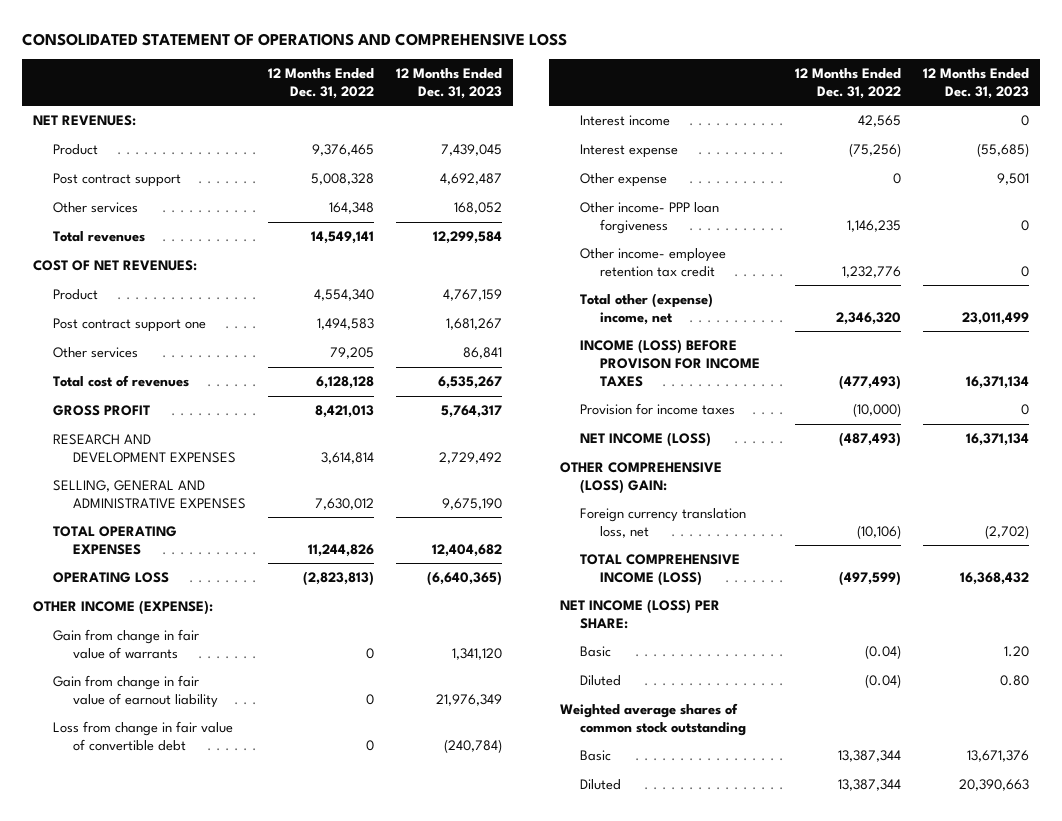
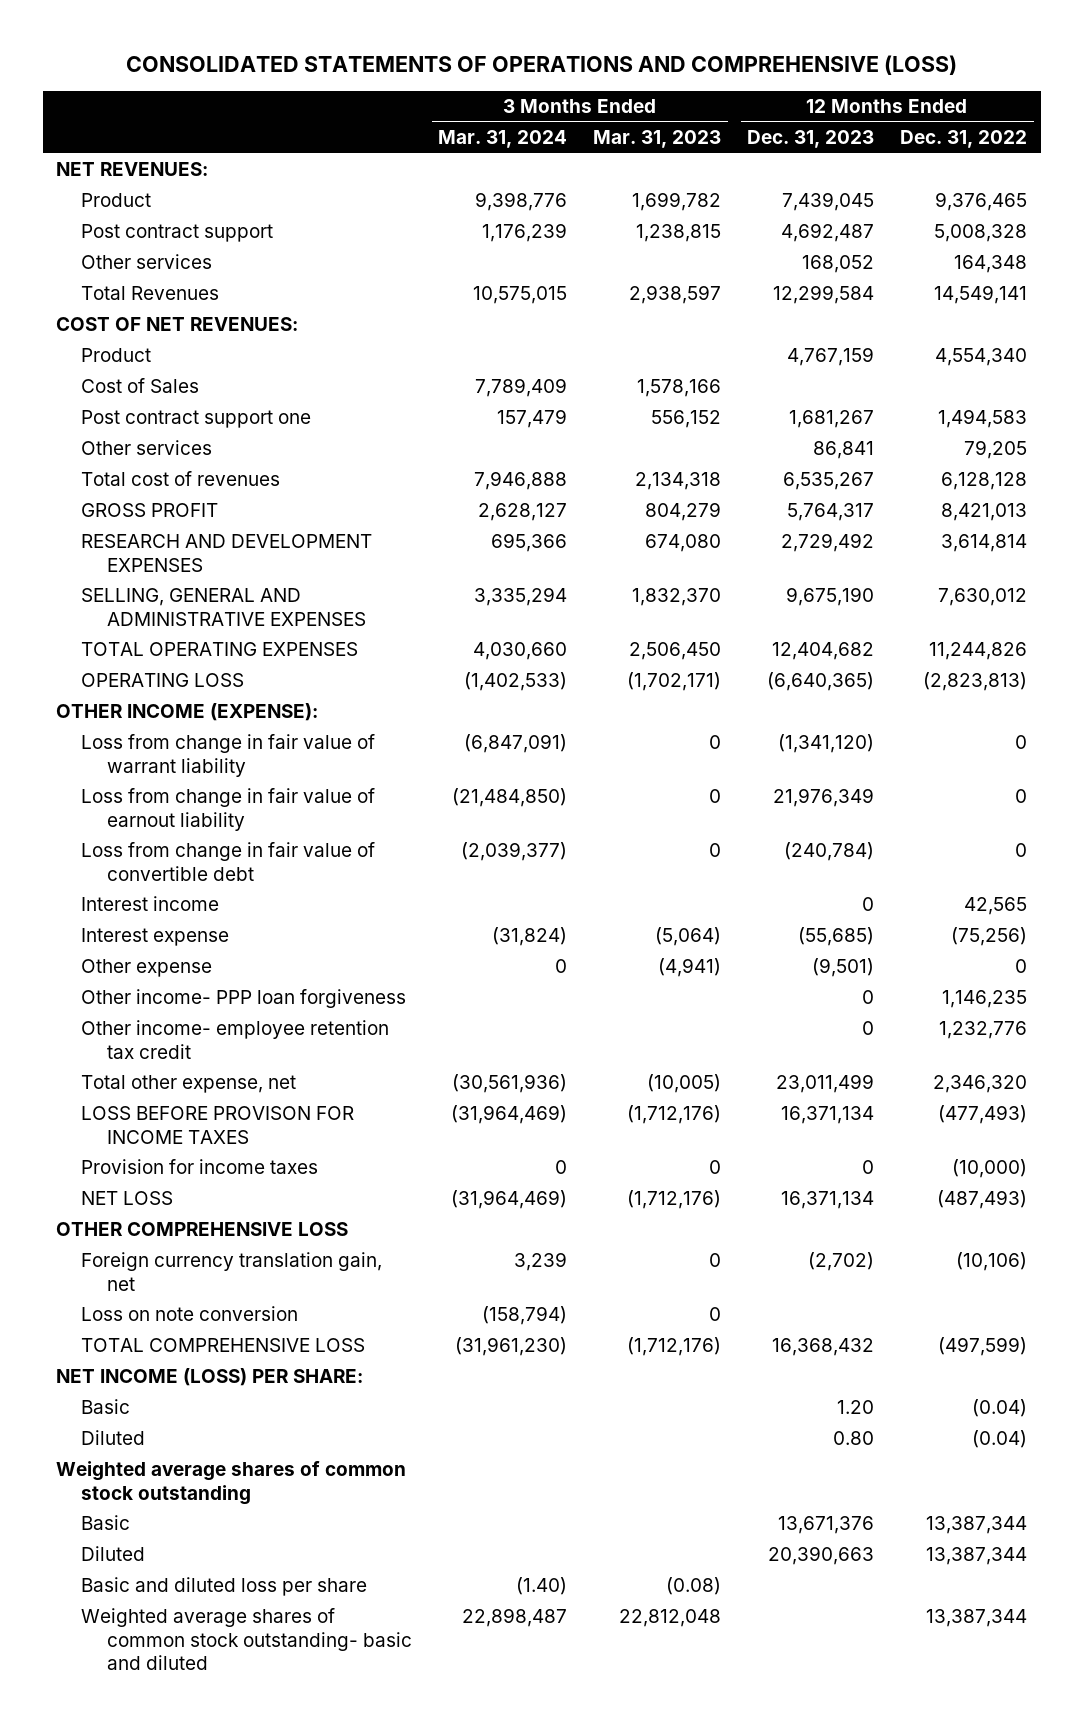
- CONSOLIDATED STATEMENT OF OPERATIONS AND COMPREHENSIVE LOSS
+ CONSOLIDATED STATEMENTS OF OPERATIONS AND COMPREHENSIVE (LOSS)
- | 12 Months Ended Dec. 31, 2022 | 12 Months Ended Dec. 31, 2023
+ | 3 Months Ended Mar. 31, 2024 | 3 Months Ended Mar. 31, 2023 | 12 Months Ended Dec. 31, 2023 | 12 Months Ended Dec. 31, 2022
- Total revenues | 14,549,141 | 12,299,584
+ Total Revenues | 10,575,015 | 2,938,597 | 12,299,584 | 14,549,141
+ Cost of Sales | 7,789,409 | 1,578,166 | |
- Gain from change in fair value of warrants | 0 | 1,341,120
- Gain from change in fair value of earnout liability | 0 | 21,976,349
+ Loss from change in fair value of warrant liability | (6,847,091) | 0 | (1,341,120) | 0
+ Loss from change in fair value of earnout liability | (21,484,850) | 0 | 21,976,349 | 0
- Other expense | 0 | 9,501
+ Other expense | 0 | (4,941) | (9,501) | 0
- Total other (expense) income, net | 2,346,320 | 23,011,499
- INCOME (LOSS) BEFORE PROVISON FOR INCOME TAXES | (477,493) | 16,371,134
+ Total other expense, net | (30,561,936) | (10,005) | 23,011,499 | 2,346,320
+ LOSS BEFORE PROVISON FOR INCOME TAXES | (31,964,469) | (1,712,176) | 16,371,134 | (477,493)
- NET INCOME (LOSS) | (487,493) | 16,371,134
- OTHER COMPREHENSIVE (LOSS) GAIN:
- Foreign currency translation loss, net | (10,106) | (2,702)
- TOTAL COMPREHENSIVE INCOME (LOSS) | (497,599) | 16,368,432
+ NET LOSS | (31,964,469) | (1,712,176) | 16,371,134 | (487,493)
+ OTHER COMPREHENSIVE LOSS
+ Foreign currency translation gain, net | 3,239 | 0 | (2,702) | (10,106)
+ Loss on note conversion | (158,794) | 0 | |
+ TOTAL COMPREHENSIVE LOSS | (31,961,230) | (1,712,176) | 16,368,432 | (497,599)
+ Basic and diluted loss per share | (1.40) | (0.08) | |
+ Weighted average shares of common stock outstanding- basic and diluted | 22,898,487 | 22,812,048 | | 13,387,344

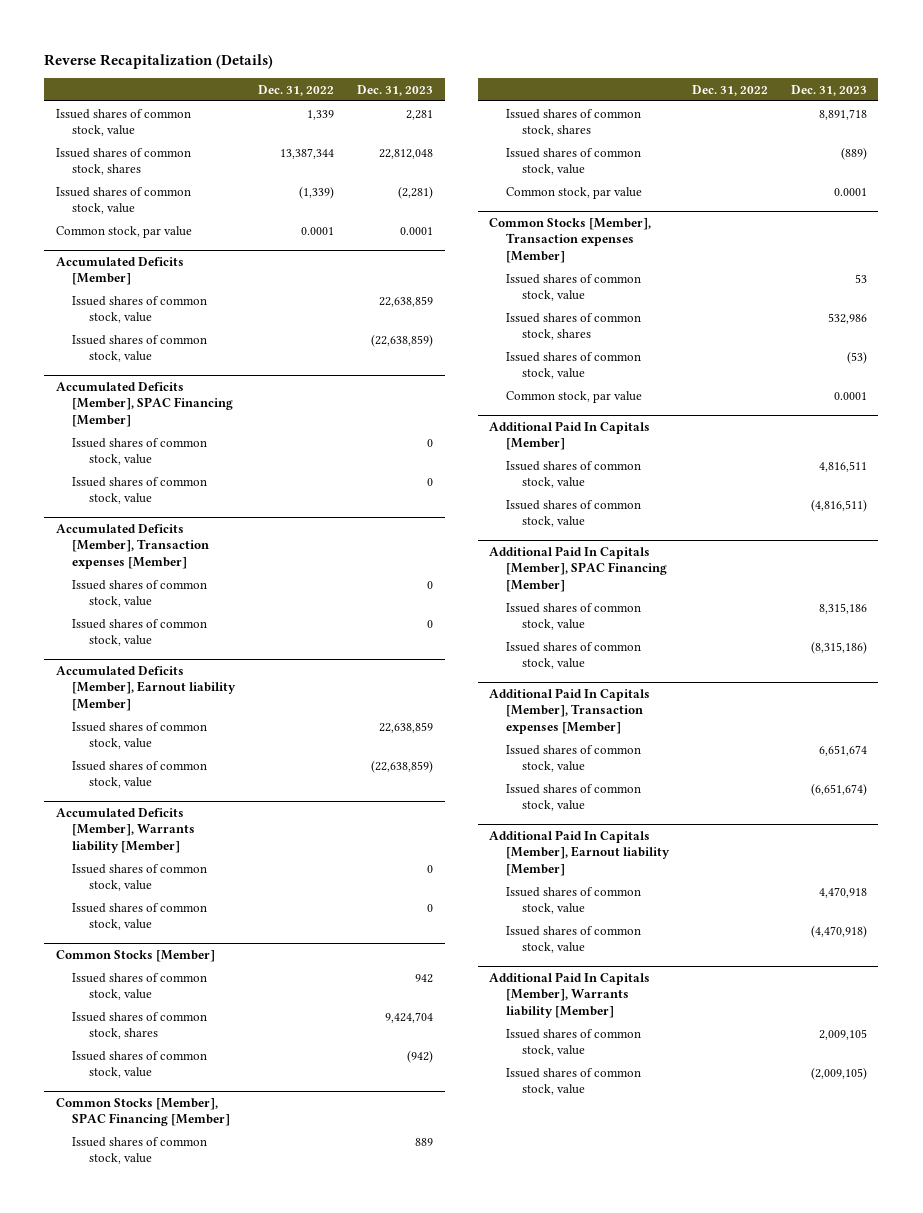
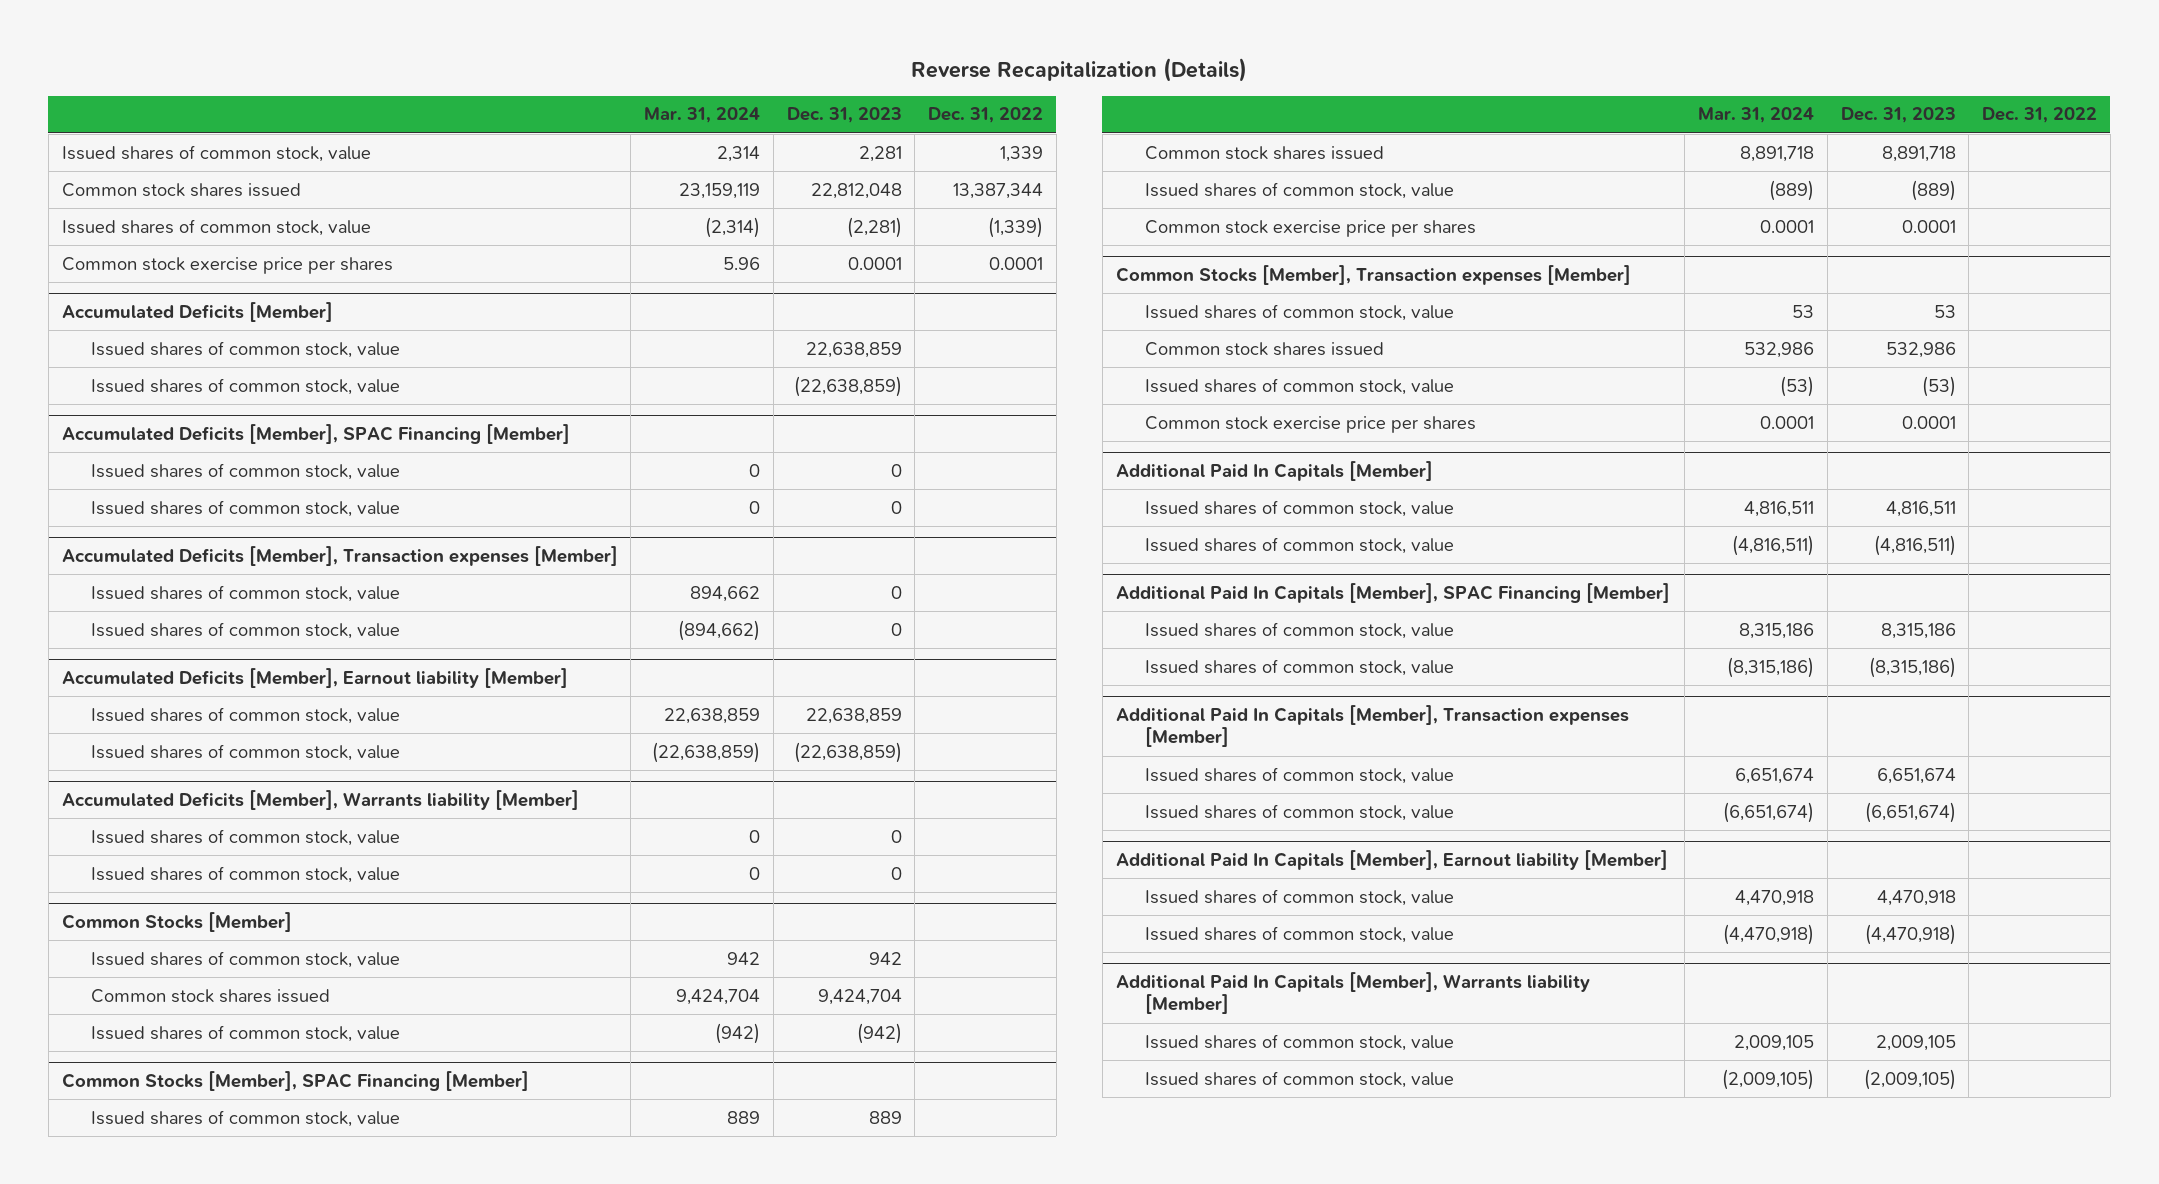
- | Dec. 31, 2022 | Dec. 31, 2023
+ | Mar. 31, 2024 | Dec. 31, 2023 | Dec. 31, 2022
- Issued shares of common stock, shares | 13,387,344 | 22,812,048
+ Common stock shares issued | 23,159,119 | 22,812,048 | 13,387,344
- Common stock, par value | 0.0001 | 0.0001
+ Common stock exercise price per shares | 5.96 | 0.0001 | 0.0001
@ Common Stocks [Member]
- Issued shares of common stock, shares | | 9,424,704
+ Common stock shares issued | 9,424,704 | 9,424,704 |
@ Common Stocks [Member], SPAC Financing [Member]
- Issued shares of common stock, shares | | 8,891,718
+ Common stock shares issued | 8,891,718 | 8,891,718 |
- Common stock, par value | | 0.0001
+ Common stock exercise price per shares | 0.0001 | 0.0001 |
@ Common Stocks [Member], Transaction expenses [Member]
- Issued shares of common stock, shares | | 532,986
+ Common stock shares issued | 532,986 | 532,986 |
- Common stock, par value | | 0.0001
+ Common stock exercise price per shares | 0.0001 | 0.0001 |

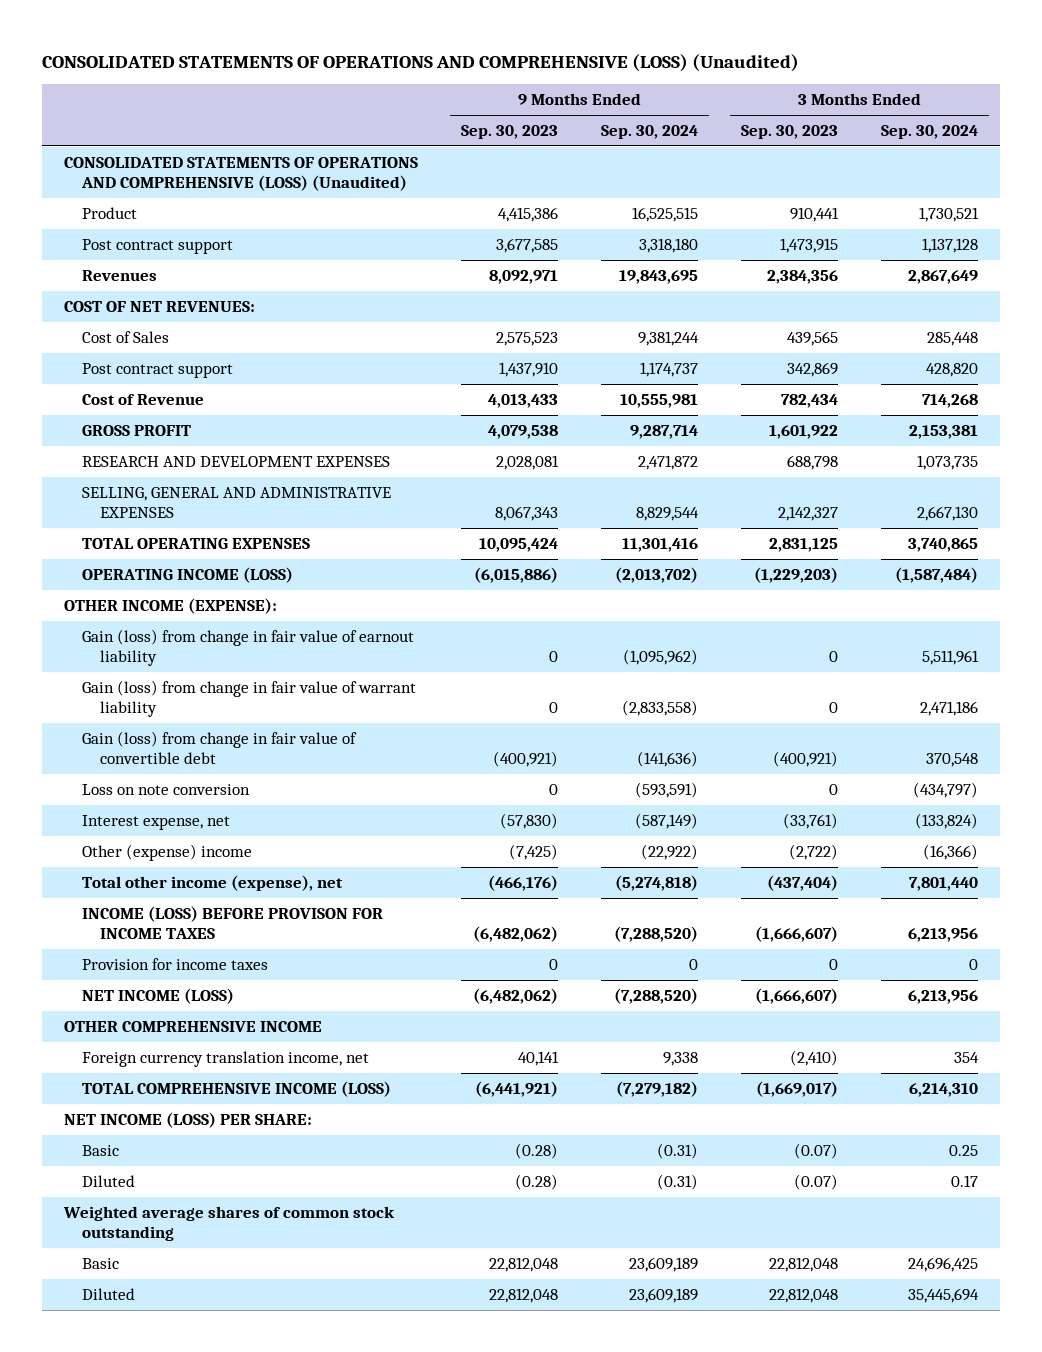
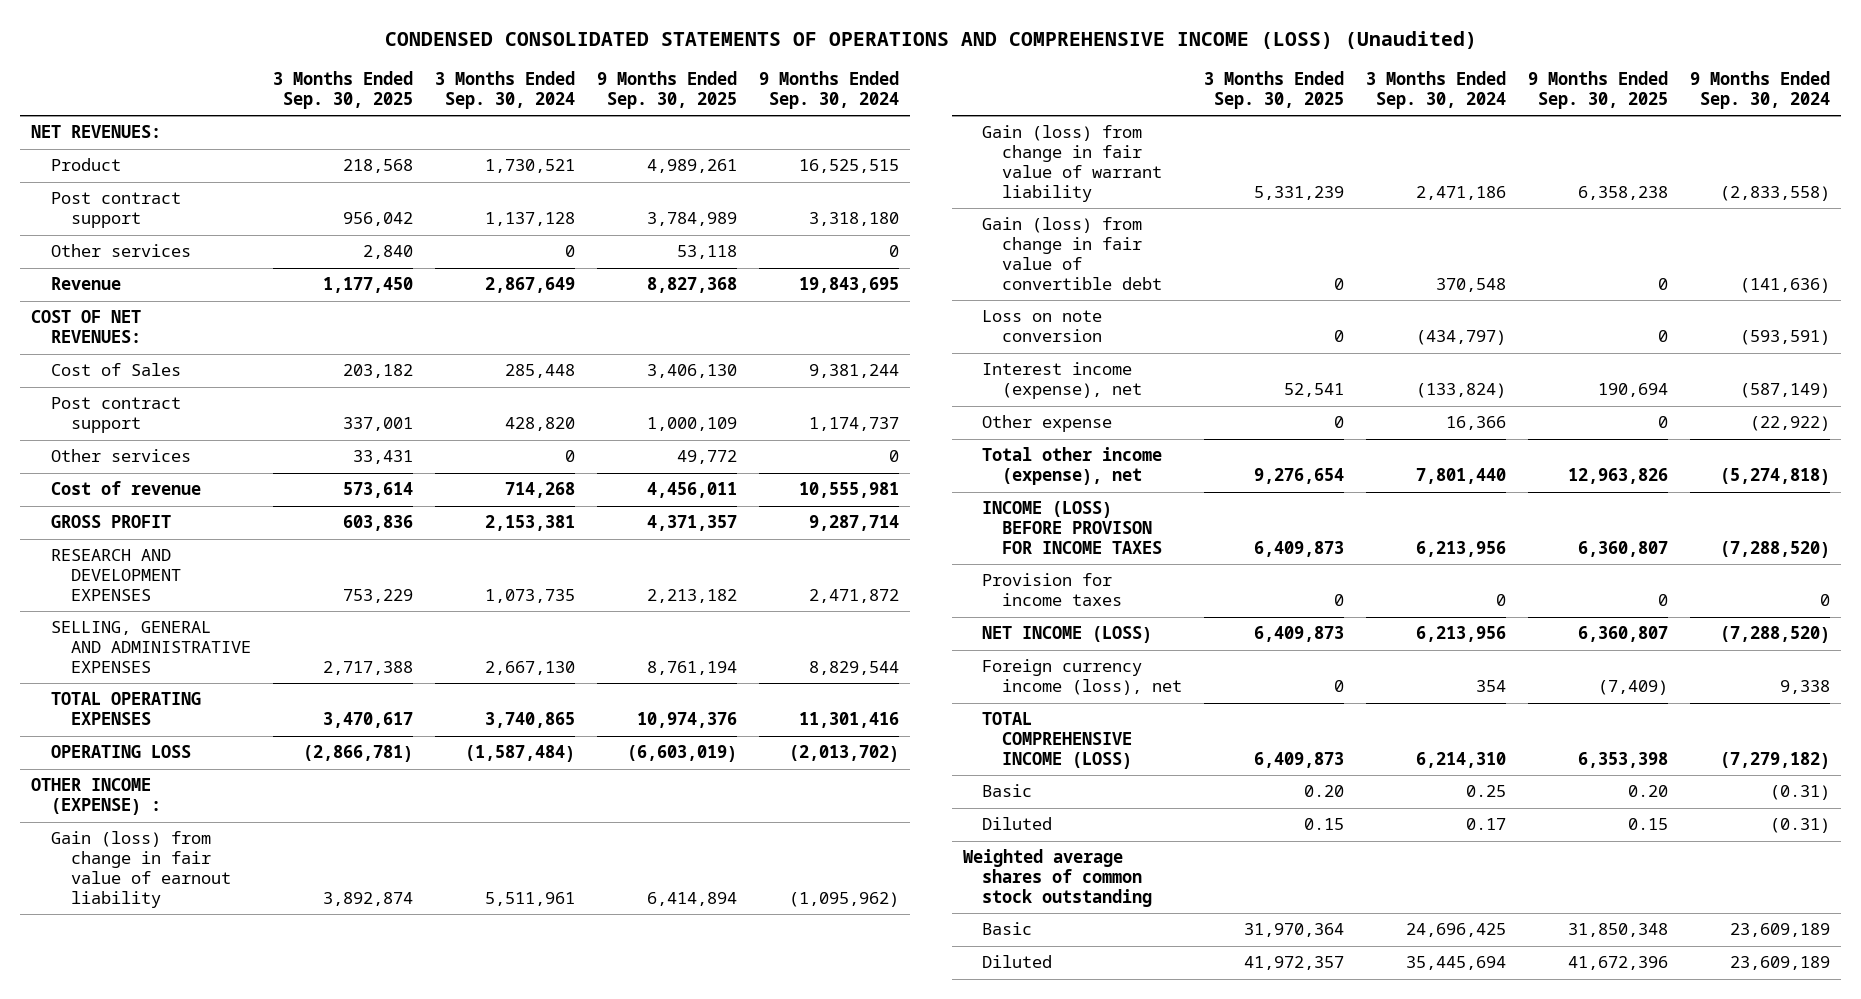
- CONSOLIDATED STATEMENTS OF OPERATIONS AND COMPREHENSIVE (LOSS) (Unaudited)
+ CONDENSED CONSOLIDATED STATEMENTS OF OPERATIONS AND COMPREHENSIVE INCOME (LOSS) (Unaudited)
- | 9 Months Ended Sep. 30, 2023 | 9 Months Ended Sep. 30, 2024 | 3 Months Ended Sep. 30, 2023 | 3 Months Ended Sep. 30, 2024
+ | 3 Months Ended Sep. 30, 2025 | 3 Months Ended Sep. 30, 2024 | 9 Months Ended Sep. 30, 2025 | 9 Months Ended Sep. 30, 2024
- CONSOLIDATED STATEMENTS OF OPERATIONS AND COMPREHENSIVE (LOSS) (Unaudited)
+ NET REVENUES:
- Revenues | 8,092,971 | 19,843,695 | 2,384,356 | 2,867,649
+ Other services | 2,840 | 0 | 53,118 | 0
+ Revenue | 1,177,450 | 2,867,649 | 8,827,368 | 19,843,695
- Cost of Revenue | 4,013,433 | 10,555,981 | 782,434 | 714,268
+ Other services | 33,431 | 0 | 49,772 | 0
+ Cost of revenue | 573,614 | 714,268 | 4,456,011 | 10,555,981
- OPERATING INCOME (LOSS) | (6,015,886) | (2,013,702) | (1,229,203) | (1,587,484)
- OTHER INCOME (EXPENSE):
+ OPERATING LOSS | (2,866,781) | (1,587,484) | (6,603,019) | (2,013,702)
+ OTHER INCOME (EXPENSE) :
- Interest expense, net | (57,830) | (587,149) | (33,761) | (133,824)
- Other (expense) income | (7,425) | (22,922) | (2,722) | (16,366)
+ Interest income (expense), net | 52,541 | (133,824) | 190,694 | (587,149)
+ Other expense | 0 | 16,366 | 0 | (22,922)
- OTHER COMPREHENSIVE INCOME
- Foreign currency translation income, net | 40,141 | 9,338 | (2,410) | 354
+ Foreign currency income (loss), net | 0 | 354 | (7,409) | 9,338
- NET INCOME (LOSS) PER SHARE:

